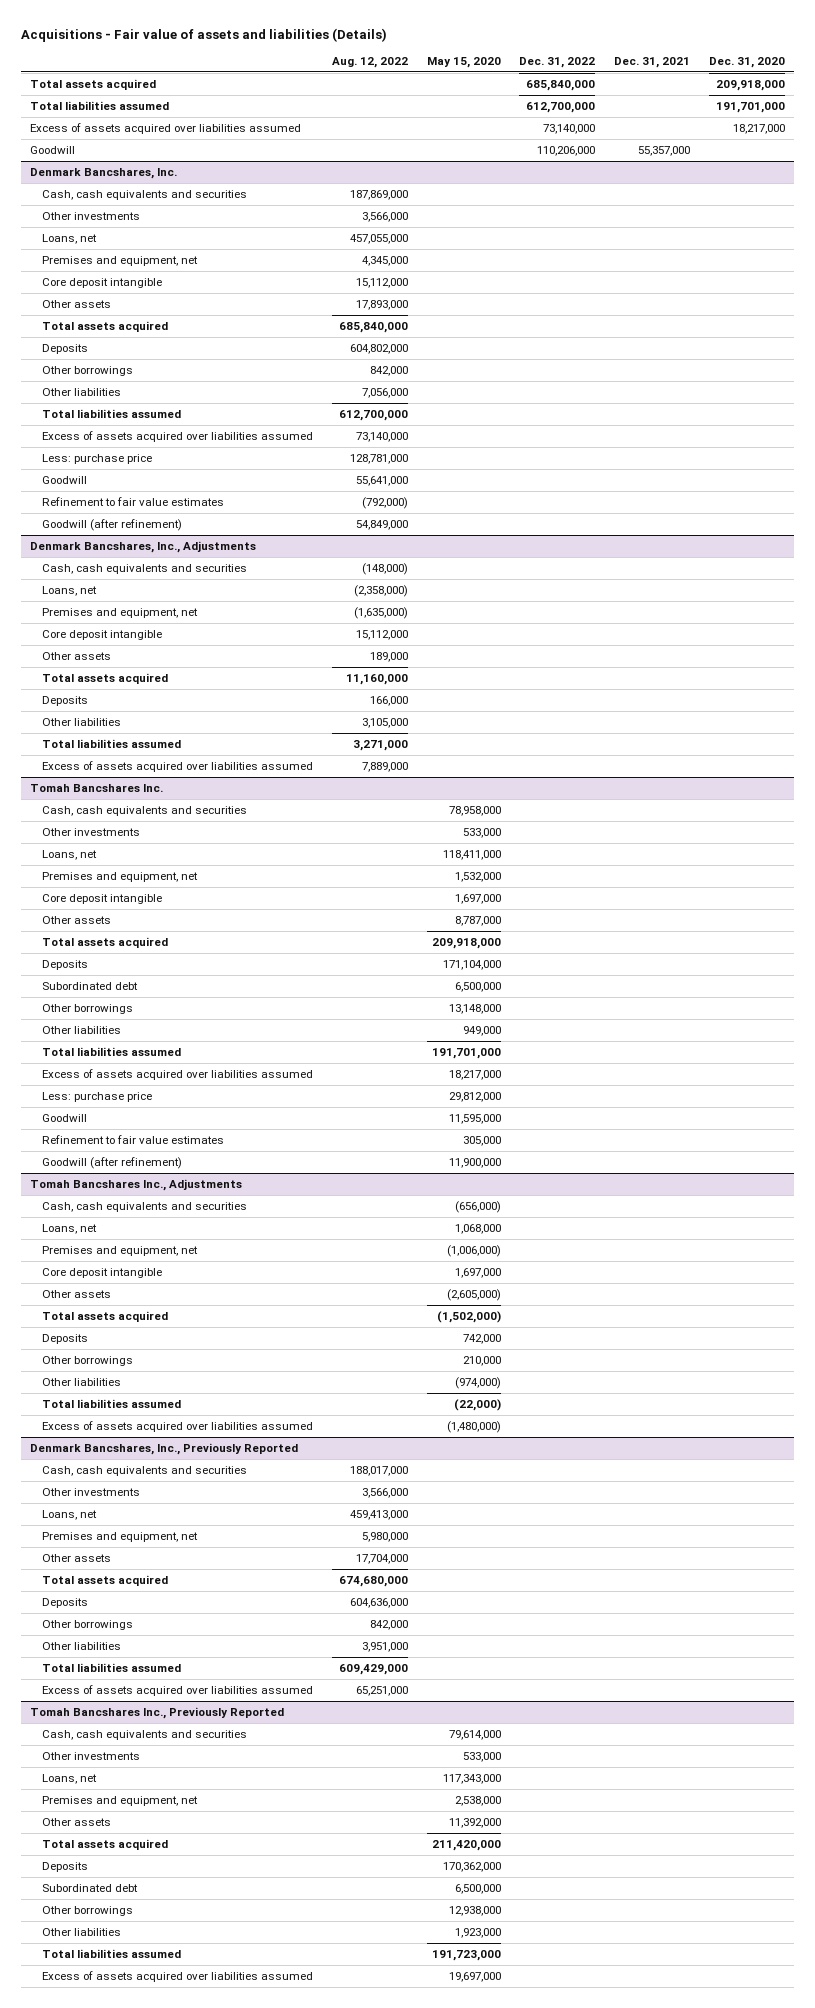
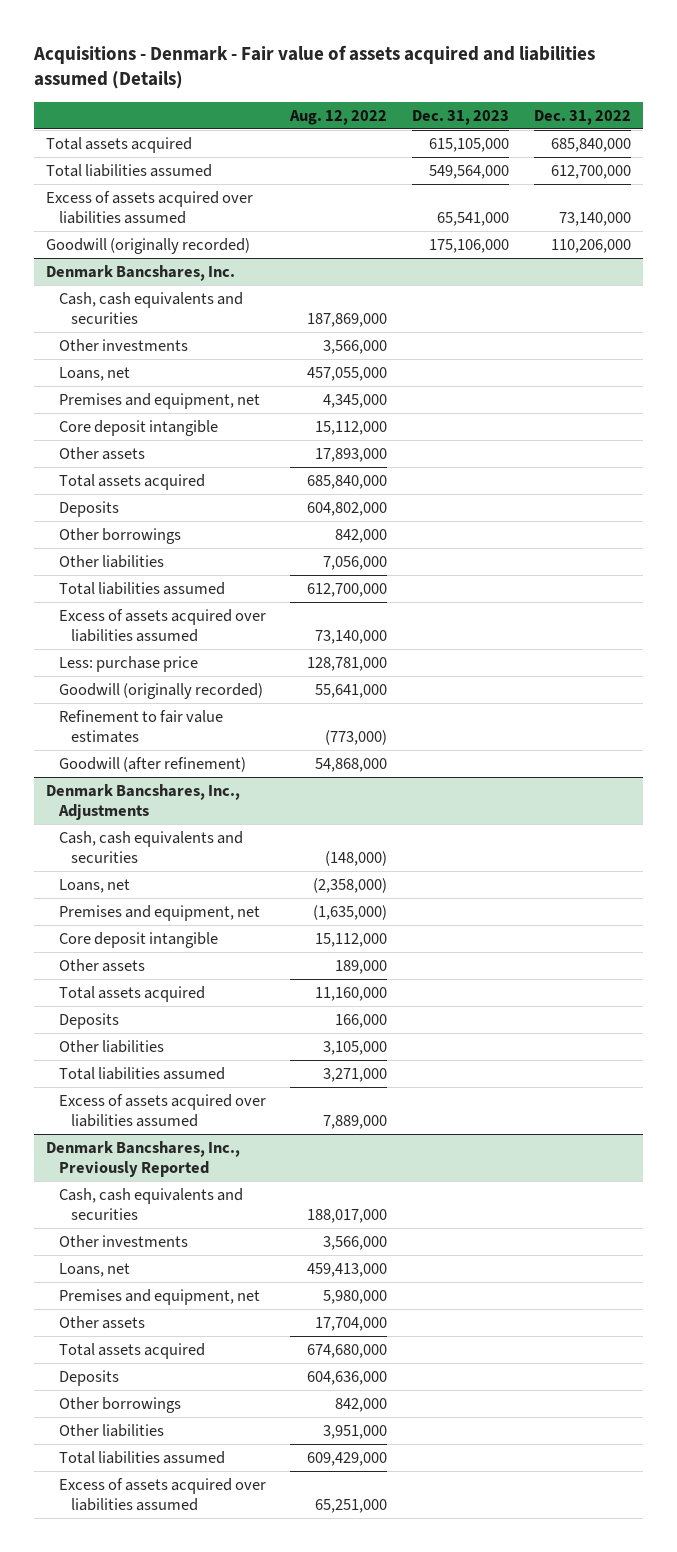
- Acquisitions - Fair value of assets and liabilities (Details)
+ Acquisitions - Denmark - Fair value of assets acquired and liabilities assumed (Details)
- | Aug. 12, 2022 | May 15, 2020 | Dec. 31, 2022 | Dec. 31, 2021 | Dec. 31, 2020
+ | Aug. 12, 2022 | Dec. 31, 2023 | Dec. 31, 2022
- Goodwill | | | 110,206,000 | 55,357,000 |
+ Goodwill (originally recorded) | | 175,106,000 | 110,206,000
@ Denmark Bancshares, Inc.
- Goodwill | 55,641,000 | | | |
- Refinement to fair value estimates | (792,000) | | | |
- Goodwill (after refinement) | 54,849,000 | | | |
+ Goodwill (originally recorded) | 55,641,000 | |
+ Refinement to fair value estimates | (773,000) | |
+ Goodwill (after refinement) | 54,868,000 | |
- Tomah Bancshares Inc.
- Cash, cash equivalents and securities | | 78,958,000 | | |
- Other investments | | 533,000 | | |
- Loans, net | | 118,411,000 | | |
- Premises and equipment, net | | 1,532,000 | | |
- Core deposit intangible | | 1,697,000 | | |
- Other assets | | 8,787,000 | | |
- Total assets acquired | | 209,918,000 | | |
- Deposits | | 171,104,000 | | |
- Subordinated debt | | 6,500,000 | | |
- Other borrowings | | 13,148,000 | | |
- Other liabilities | | 949,000 | | |
- Total liabilities assumed | | 191,701,000 | | |
- Excess of assets acquired over liabilities assumed | | 18,217,000 | | |
- Less: purchase price | | 29,812,000 | | |
- Goodwill | | 11,595,000 | | |
- Refinement to fair value estimates | | 305,000 | | |
- Goodwill (after refinement) | | 11,900,000 | | |
- Tomah Bancshares Inc., Adjustments
- Cash, cash equivalents and securities | | (656,000) | | |
- Loans, net | | 1,068,000 | | |
- Premises and equipment, net | | (1,006,000) | | |
- Core deposit intangible | | 1,697,000 | | |
- Other assets | | (2,605,000) | | |
- Total assets acquired | | (1,502,000) | | |
- Deposits | | 742,000 | | |
- Other borrowings | | 210,000 | | |
- Other liabilities | | (974,000) | | |
- Total liabilities assumed | | (22,000) | | |
- Excess of assets acquired over liabilities assumed | | (1,480,000) | | |
- Tomah Bancshares Inc., Previously Reported
- Cash, cash equivalents and securities | | 79,614,000 | | |
- Other investments | | 533,000 | | |
- Loans, net | | 117,343,000 | | |
- Premises and equipment, net | | 2,538,000 | | |
- Other assets | | 11,392,000 | | |
- Total assets acquired | | 211,420,000 | | |
- Deposits | | 170,362,000 | | |
- Subordinated debt | | 6,500,000 | | |
- Other borrowings | | 12,938,000 | | |
- Other liabilities | | 1,923,000 | | |
- Total liabilities assumed | | 191,723,000 | | |
- Excess of assets acquired over liabilities assumed | | 19,697,000 | | |

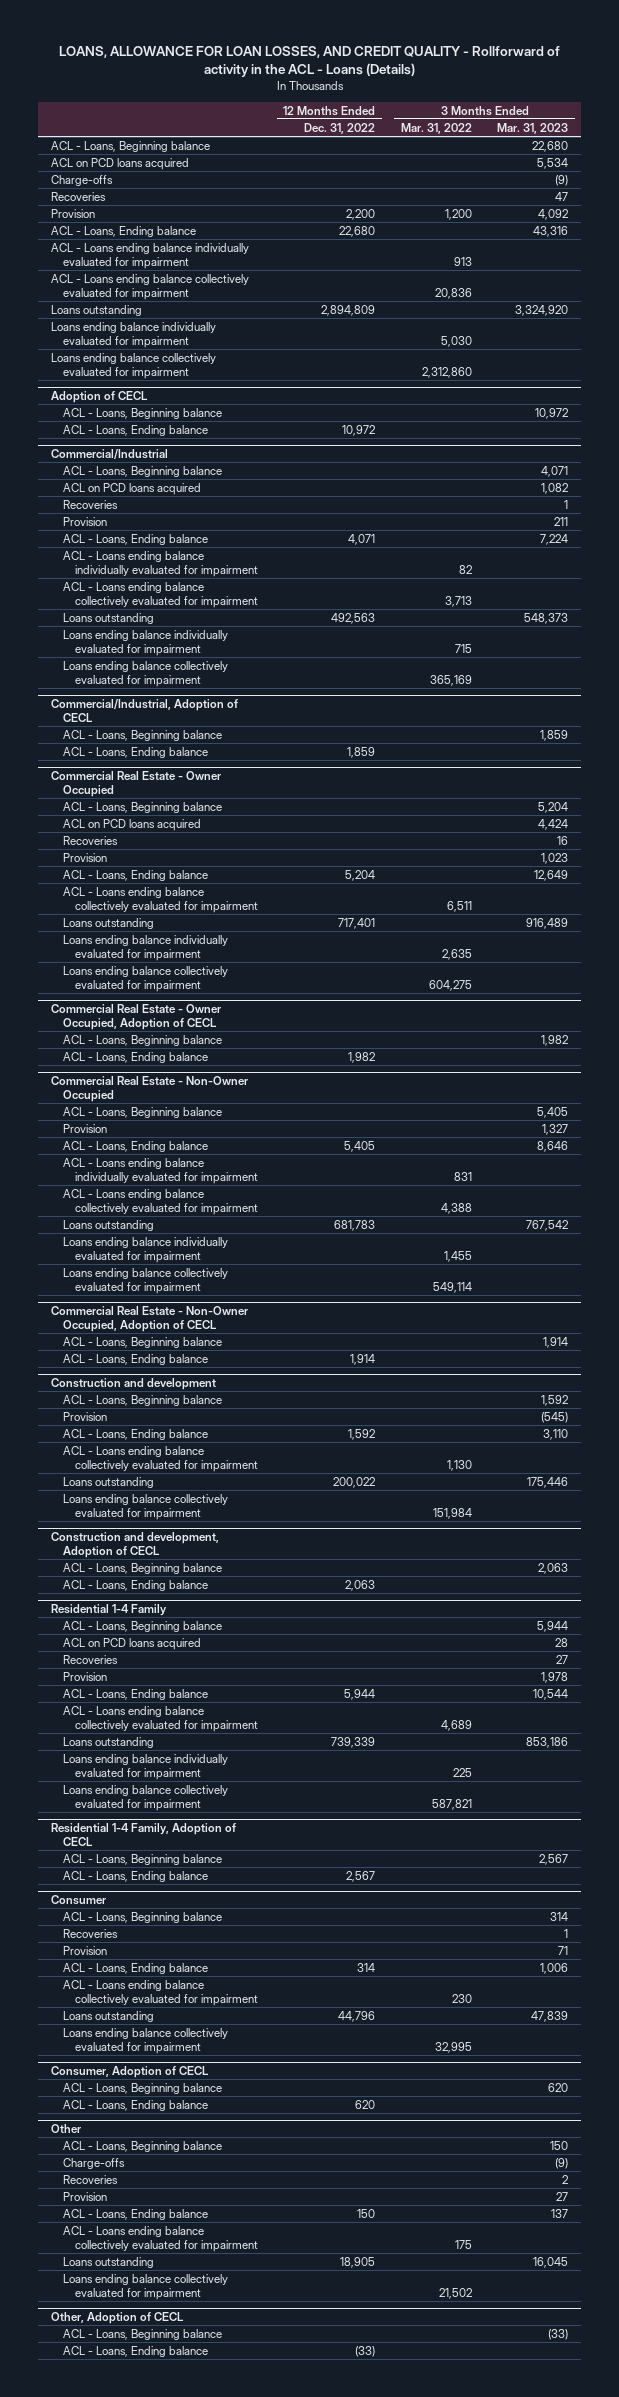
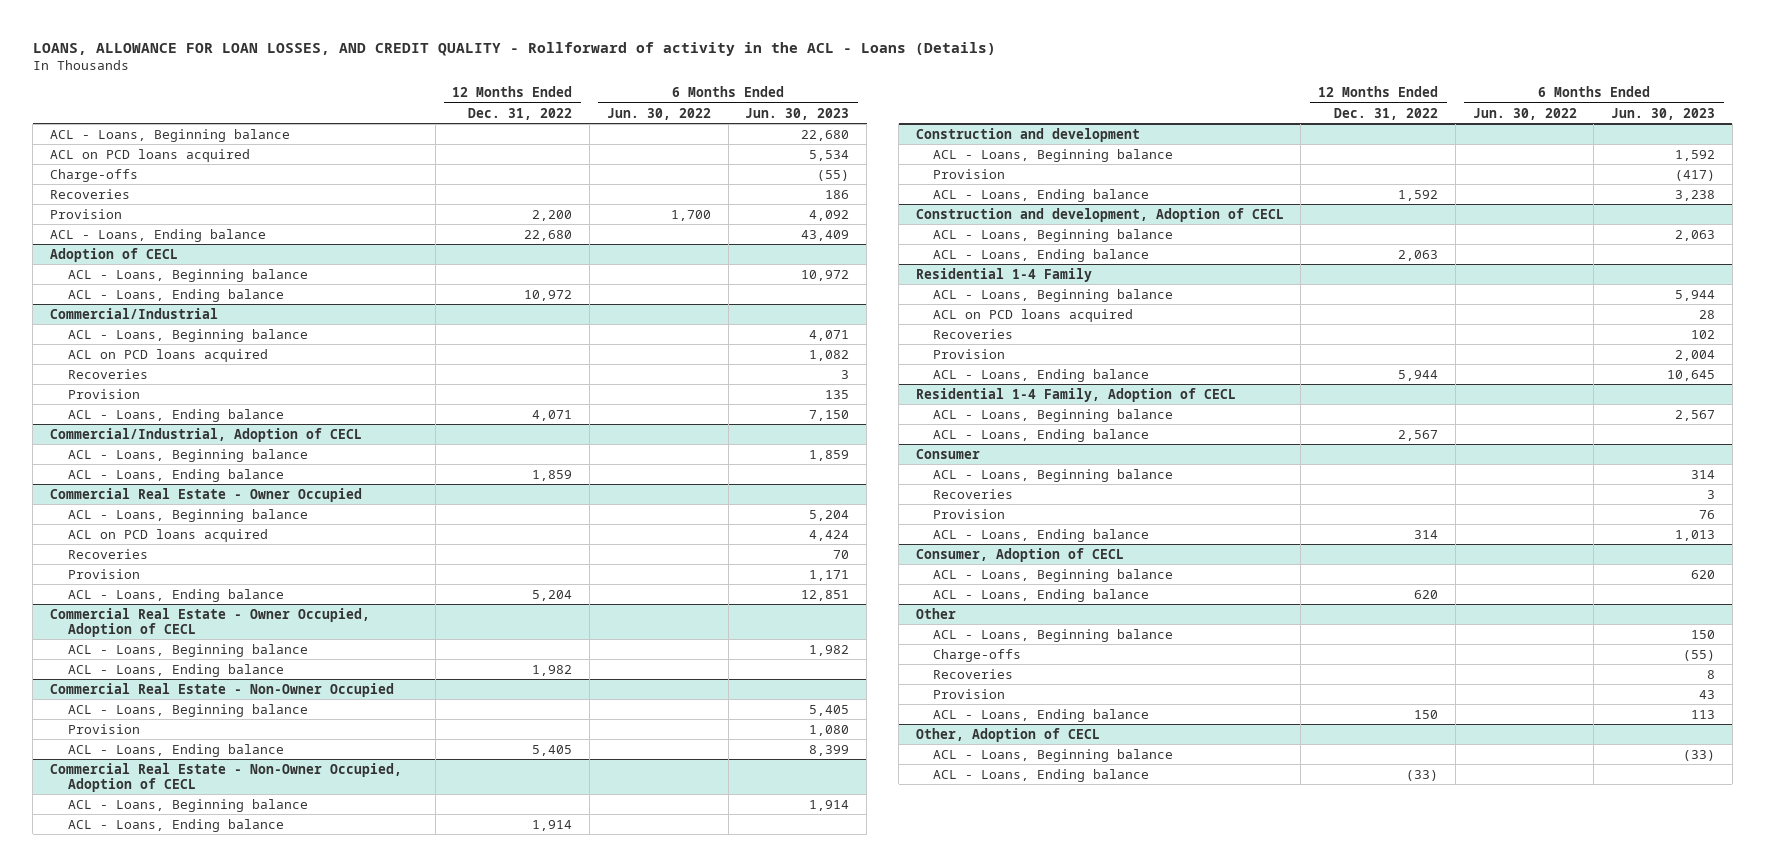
- | 12 Months Ended Dec. 31, 2022 | 3 Months Ended Mar. 31, 2022 | 3 Months Ended Mar. 31, 2023
+ | 12 Months Ended Dec. 31, 2022 | 6 Months Ended Jun. 30, 2022 | 6 Months Ended Jun. 30, 2023
- ACL - Loans ending balance individually evaluated for impairment | | 913 |
- ACL - Loans ending balance collectively evaluated for impairment | | 20,836 |
- Loans outstanding | 2,894,809 | | 3,324,920
- Loans ending balance individually evaluated for impairment | | 5,030 |
- Loans ending balance collectively evaluated for impairment | | 2,312,860 |
@ Commercial/Industrial
- ACL - Loans ending balance individually evaluated for impairment | | 82 |
- ACL - Loans ending balance collectively evaluated for impairment | | 3,713 |
- Loans outstanding | 492,563 | | 548,373
- Loans ending balance individually evaluated for impairment | | 715 |
- Loans ending balance collectively evaluated for impairment | | 365,169 |
@ Commercial Real Estate - Owner Occupied
- ACL - Loans ending balance collectively evaluated for impairment | | 6,511 |
- Loans outstanding | 717,401 | | 916,489
- Loans ending balance individually evaluated for impairment | | 2,635 |
- Loans ending balance collectively evaluated for impairment | | 604,275 |
@ Commercial Real Estate - Non-Owner Occupied
- ACL - Loans ending balance individually evaluated for impairment | | 831 |
- ACL - Loans ending balance collectively evaluated for impairment | | 4,388 |
- Loans outstanding | 681,783 | | 767,542
- Loans ending balance individually evaluated for impairment | | 1,455 |
- Loans ending balance collectively evaluated for impairment | | 549,114 |
@ Construction and development
- ACL - Loans ending balance collectively evaluated for impairment | | 1,130 |
- Loans outstanding | 200,022 | | 175,446
- Loans ending balance collectively evaluated for impairment | | 151,984 |
@ Residential 1-4 Family
- ACL - Loans ending balance collectively evaluated for impairment | | 4,689 |
- Loans outstanding | 739,339 | | 853,186
- Loans ending balance individually evaluated for impairment | | 225 |
- Loans ending balance collectively evaluated for impairment | | 587,821 |
@ Consumer
- ACL - Loans ending balance collectively evaluated for impairment | | 230 |
- Loans outstanding | 44,796 | | 47,839
- Loans ending balance collectively evaluated for impairment | | 32,995 |
@ Other
- ACL - Loans ending balance collectively evaluated for impairment | | 175 |
- Loans outstanding | 18,905 | | 16,045
- Loans ending balance collectively evaluated for impairment | | 21,502 |

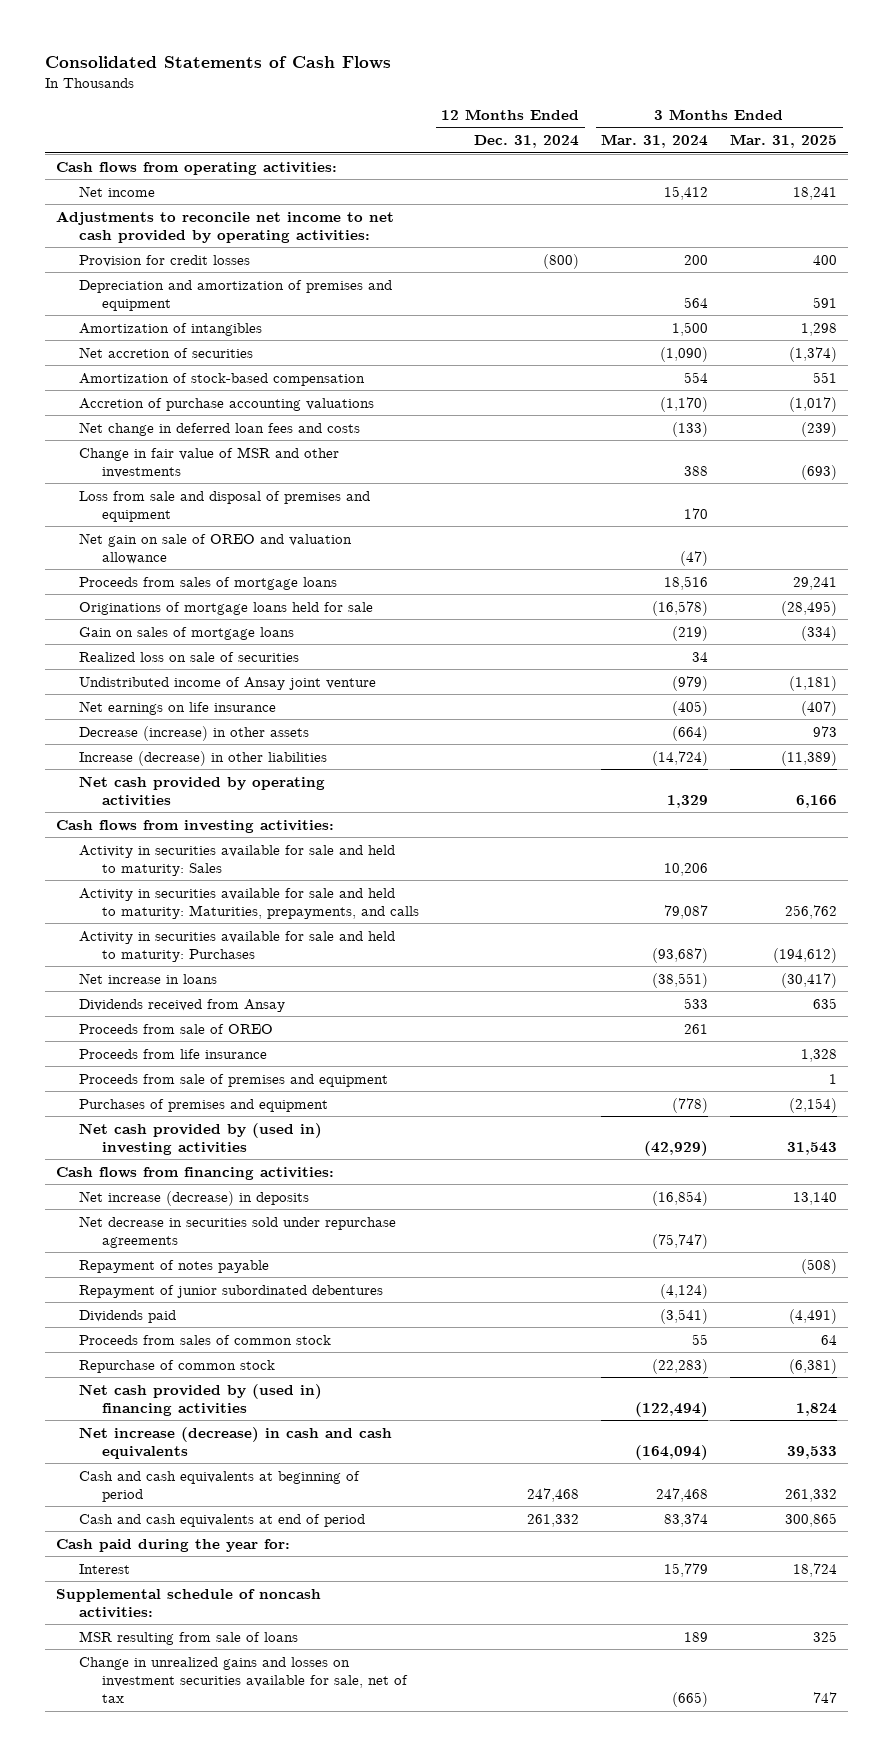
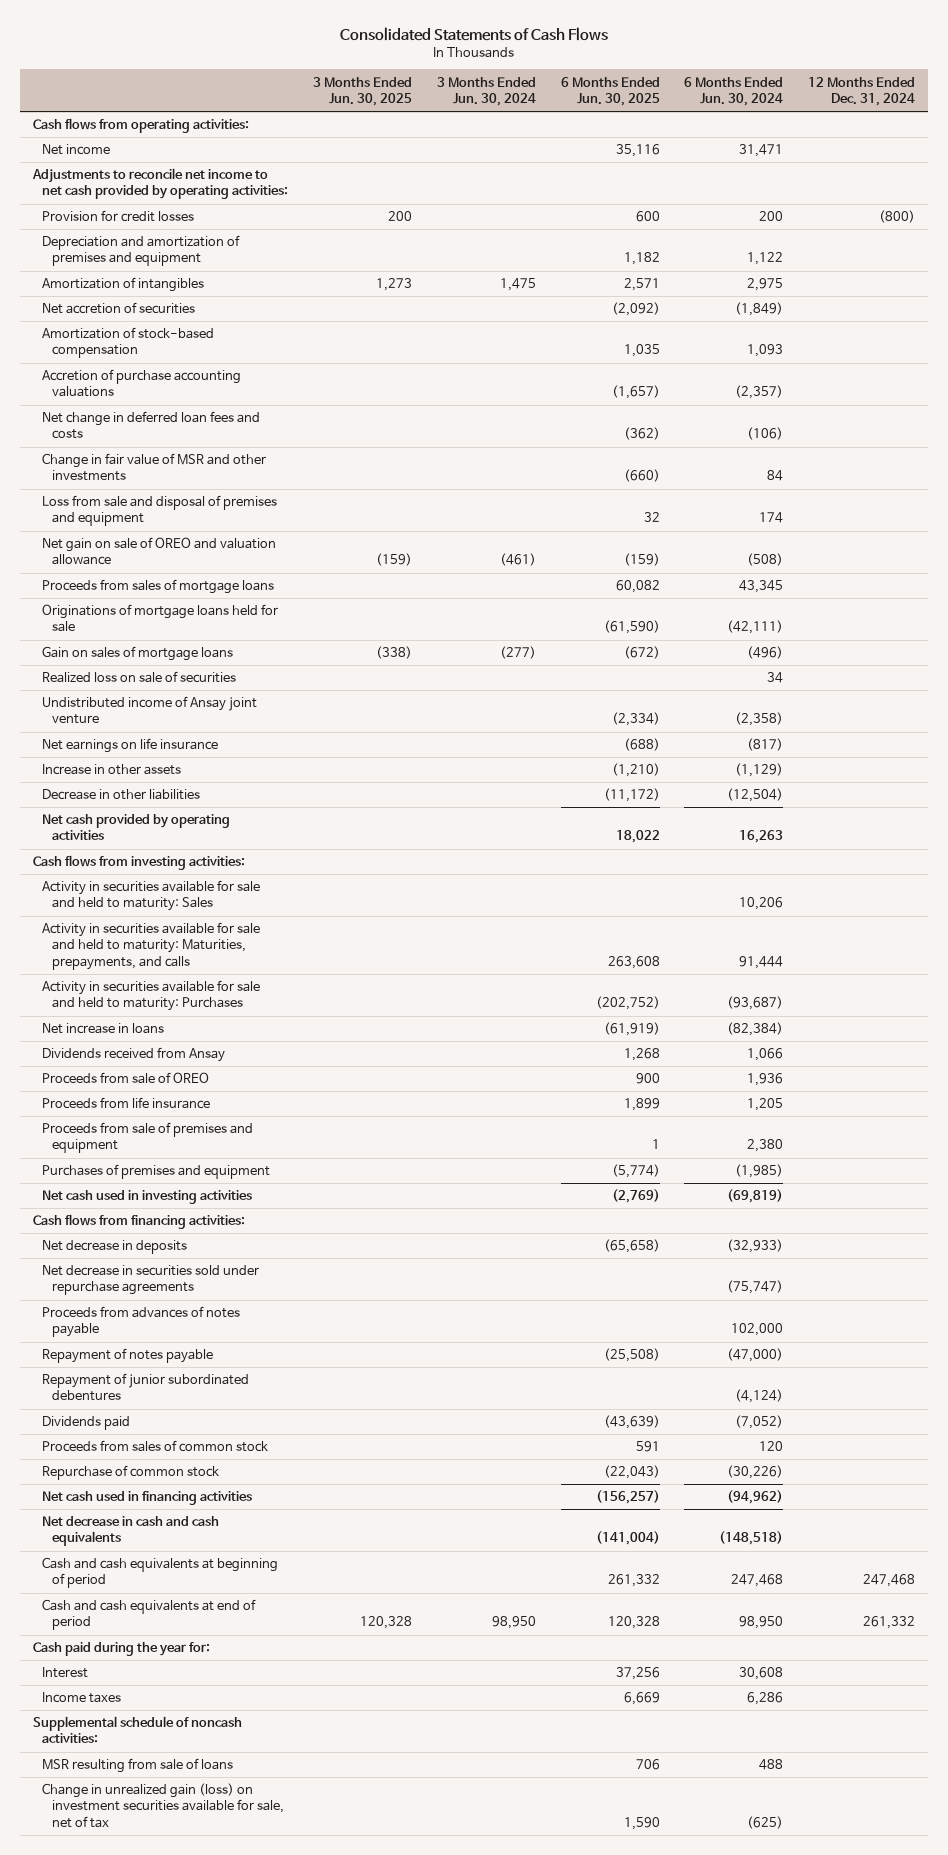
- | 12 Months Ended Dec. 31, 2024 | 3 Months Ended Mar. 31, 2024 | 3 Months Ended Mar. 31, 2025
+ | 3 Months Ended Jun. 30, 2025 | 3 Months Ended Jun. 30, 2024 | 6 Months Ended Jun. 30, 2025 | 6 Months Ended Jun. 30, 2024 | 12 Months Ended Dec. 31, 2024
- Decrease (increase) in other assets | | (664) | 973
- Increase (decrease) in other liabilities | | (14,724) | (11,389)
+ Increase in other assets | | | (1,210) | (1,129) |
+ Decrease in other liabilities | | | (11,172) | (12,504) |
- Net cash provided by (used in) investing activities | | (42,929) | 31,543
+ Net cash used in investing activities | | | (2,769) | (69,819) |
- Net increase (decrease) in deposits | | (16,854) | 13,140
+ Net decrease in deposits | | | (65,658) | (32,933) |
+ Proceeds from advances of notes payable | | | | 102,000 |
- Net cash provided by (used in) financing activities | | (122,494) | 1,824
- Net increase (decrease) in cash and cash equivalents | | (164,094) | 39,533
+ Net cash used in financing activities | | | (156,257) | (94,962) |
+ Net decrease in cash and cash equivalents | | | (141,004) | (148,518) |
+ Income taxes | | | 6,669 | 6,286 |
- Change in unrealized gains and losses on investment securities available for sale, net of tax | | (665) | 747
+ Change in unrealized gain (loss) on investment securities available for sale, net of tax | | | 1,590 | (625) |

